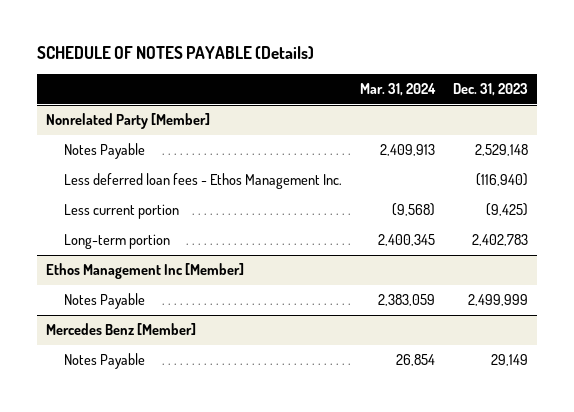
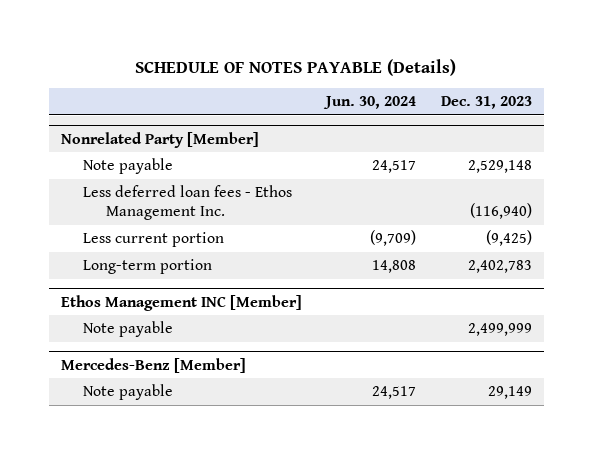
- | Mar. 31, 2024 | Dec. 31, 2023
+ | Jun. 30, 2024 | Dec. 31, 2023
@ Nonrelated Party [Member]
- Notes Payable | 2,409,913 | 2,529,148
+ Note payable | 24,517 | 2,529,148
- Ethos Management Inc [Member]
- Notes Payable | 2,383,059 | 2,499,999
- Mercedes Benz [Member]
- Notes Payable | 26,854 | 29,149
+ Ethos Management INC [Member]
+ Note payable | | 2,499,999
+ Mercedes-Benz [Member]
+ Note payable | 24,517 | 29,149

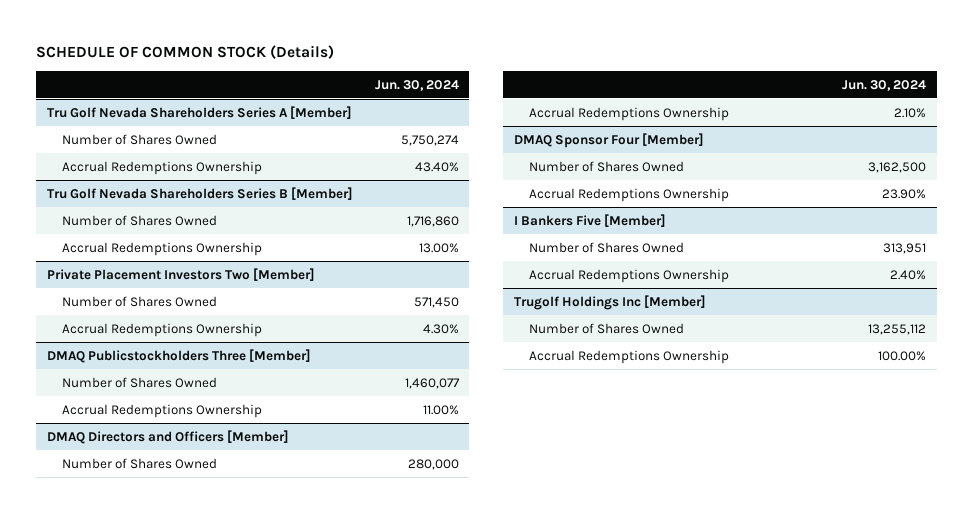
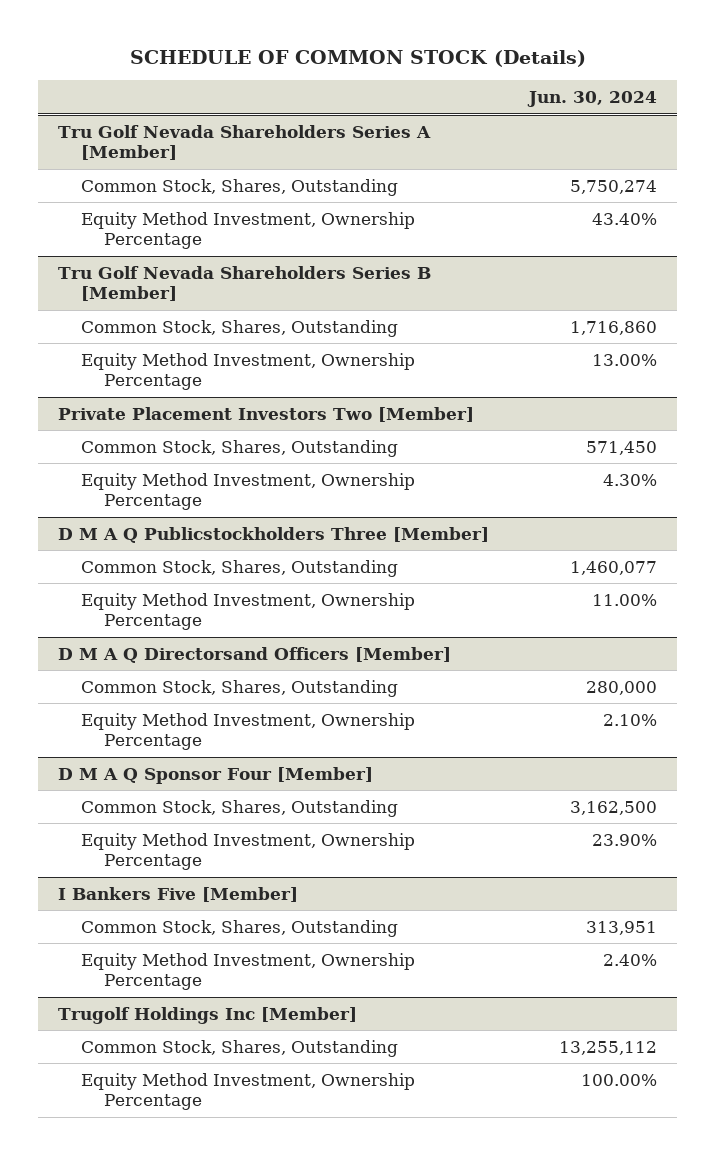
@ Tru Golf Nevada Shareholders Series A [Member]
- Number of Shares Owned | 5,750,274
- Accrual Redemptions Ownership | 43.40%
+ Common Stock, Shares, Outstanding | 5,750,274
+ Equity Method Investment, Ownership Percentage | 43.40%
@ Tru Golf Nevada Shareholders Series B [Member]
- Number of Shares Owned | 1,716,860
- Accrual Redemptions Ownership | 13.00%
+ Common Stock, Shares, Outstanding | 1,716,860
+ Equity Method Investment, Ownership Percentage | 13.00%
@ Private Placement Investors Two [Member]
- Number of Shares Owned | 571,450
- Accrual Redemptions Ownership | 4.30%
- DMAQ Publicstockholders Three [Member]
- Number of Shares Owned | 1,460,077
- Accrual Redemptions Ownership | 11.00%
- DMAQ Directors and Officers [Member]
- Number of Shares Owned | 280,000
- Accrual Redemptions Ownership | 2.10%
- DMAQ Sponsor Four [Member]
- Number of Shares Owned | 3,162,500
- Accrual Redemptions Ownership | 23.90%
@ Private Placement Investors Two [Member]
+ Common Stock, Shares, Outstanding | 571,450
+ Equity Method Investment, Ownership Percentage | 4.30%
+ D M A Q Publicstockholders Three [Member]
+ Common Stock, Shares, Outstanding | 1,460,077
+ Equity Method Investment, Ownership Percentage | 11.00%
+ D M A Q Directorsand Officers [Member]
+ Common Stock, Shares, Outstanding | 280,000
+ Equity Method Investment, Ownership Percentage | 2.10%
+ D M A Q Sponsor Four [Member]
+ Common Stock, Shares, Outstanding | 3,162,500
+ Equity Method Investment, Ownership Percentage | 23.90%
@ I Bankers Five [Member]
- Number of Shares Owned | 313,951
- Accrual Redemptions Ownership | 2.40%
+ Common Stock, Shares, Outstanding | 313,951
+ Equity Method Investment, Ownership Percentage | 2.40%
@ Trugolf Holdings Inc [Member]
- Number of Shares Owned | 13,255,112
- Accrual Redemptions Ownership | 100.00%
+ Common Stock, Shares, Outstanding | 13,255,112
+ Equity Method Investment, Ownership Percentage | 100.00%

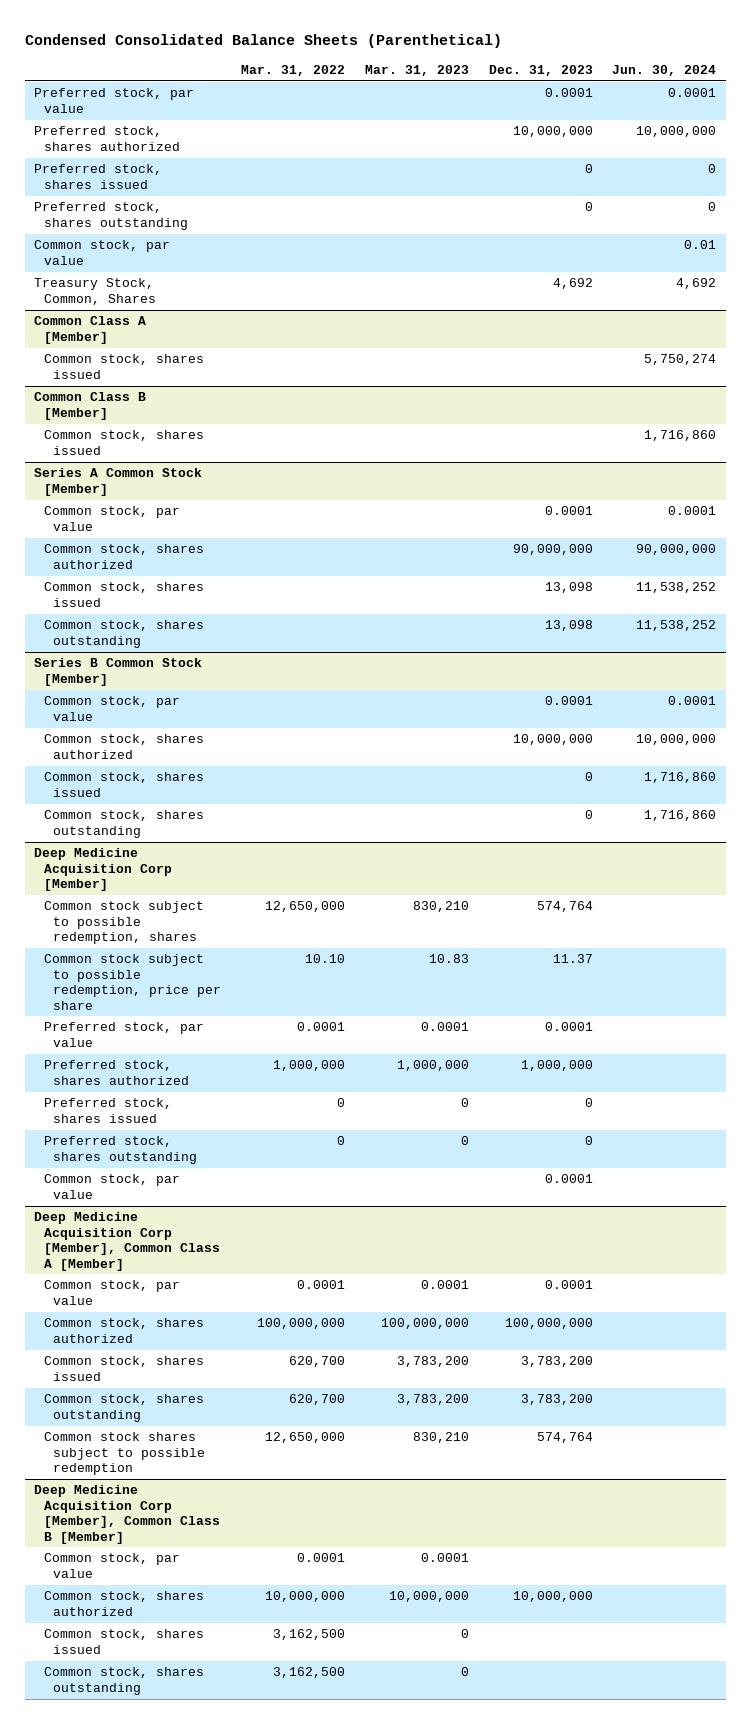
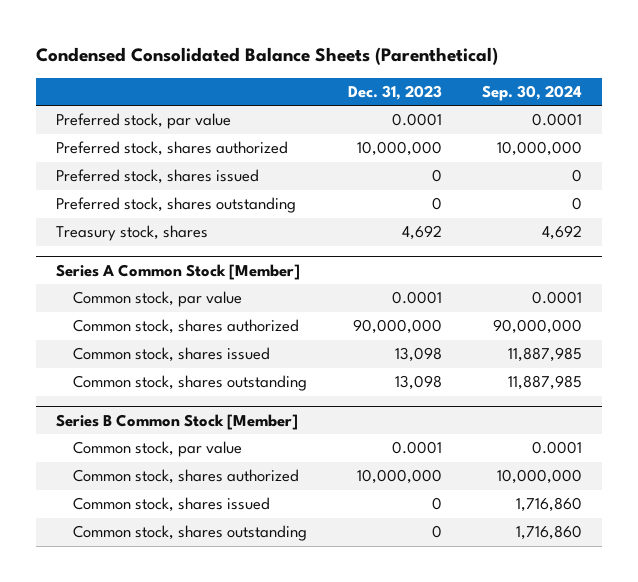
- | Mar. 31, 2022 | Mar. 31, 2023 | Dec. 31, 2023 | Jun. 30, 2024
+ | Dec. 31, 2023 | Sep. 30, 2024
- Common stock, par value | | | | 0.01
- Treasury Stock, Common, Shares | | | 4,692 | 4,692
- Common Class A [Member]
- Common stock, shares issued | | | | 5,750,274
- Common Class B [Member]
- Common stock, shares issued | | | | 1,716,860
+ Treasury stock, shares | 4,692 | 4,692
- Deep Medicine Acquisition Corp [Member]
- Common stock subject to possible redemption, shares | 12,650,000 | 830,210 | 574,764 |
- Common stock subject to possible redemption, price per share | 10.10 | 10.83 | 11.37 |
- Preferred stock, par value | 0.0001 | 0.0001 | 0.0001 |
- Preferred stock, shares authorized | 1,000,000 | 1,000,000 | 1,000,000 |
- Preferred stock, shares issued | 0 | 0 | 0 |
- Preferred stock, shares outstanding | 0 | 0 | 0 |
- Common stock, par value | | | 0.0001 |
- Deep Medicine Acquisition Corp [Member], Common Class A [Member]
- Common stock, par value | 0.0001 | 0.0001 | 0.0001 |
- Common stock, shares authorized | 100,000,000 | 100,000,000 | 100,000,000 |
- Common stock, shares issued | 620,700 | 3,783,200 | 3,783,200 |
- Common stock, shares outstanding | 620,700 | 3,783,200 | 3,783,200 |
- Common stock shares subject to possible redemption | 12,650,000 | 830,210 | 574,764 |
- Deep Medicine Acquisition Corp [Member], Common Class B [Member]
- Common stock, par value | 0.0001 | 0.0001 | |
- Common stock, shares authorized | 10,000,000 | 10,000,000 | 10,000,000 |
- Common stock, shares issued | 3,162,500 | 0 | |
- Common stock, shares outstanding | 3,162,500 | 0 | |

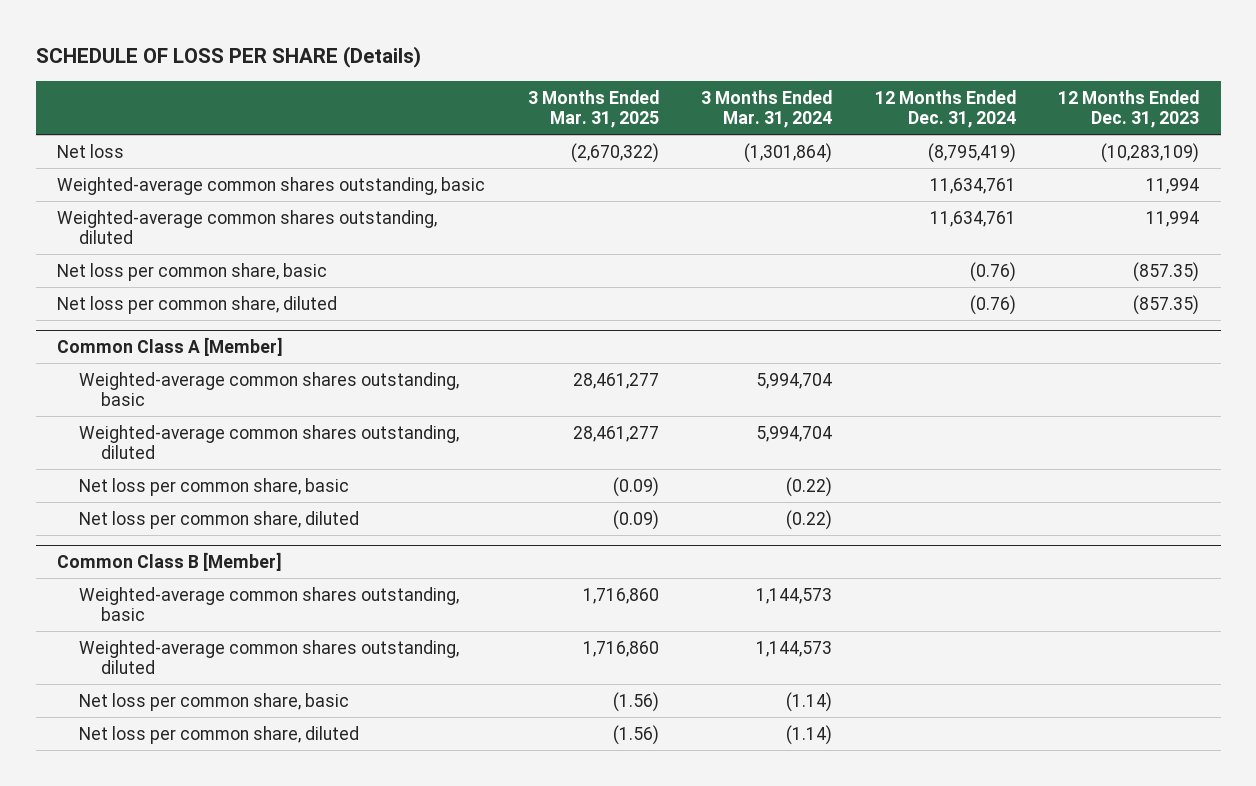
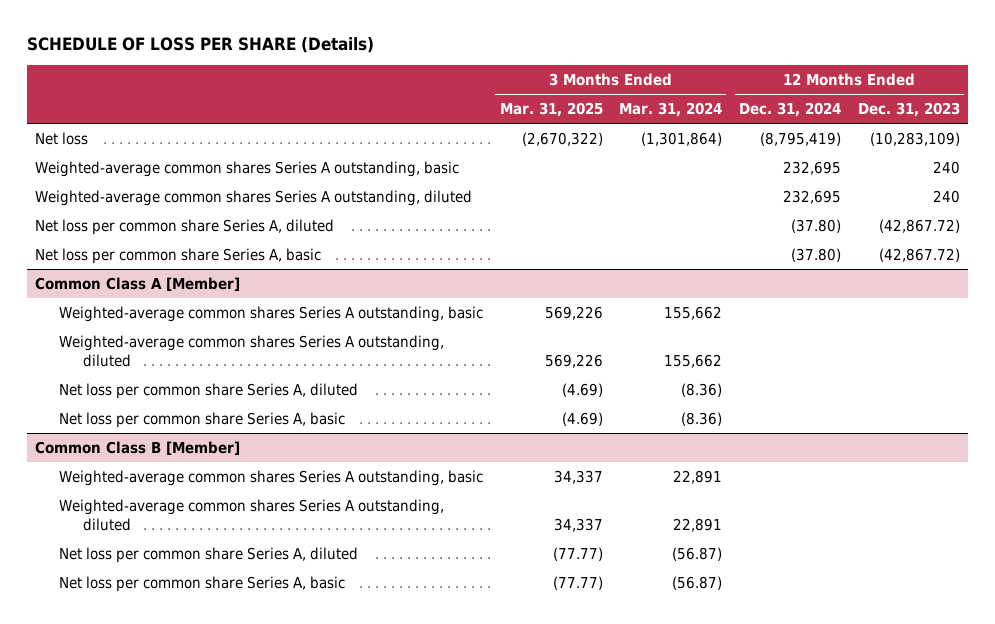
- Weighted-average common shares outstanding, basic | | | 11,634,761 | 11,994
- Weighted-average common shares outstanding, diluted | | | 11,634,761 | 11,994
- Net loss per common share, basic | | | (0.76) | (857.35)
- Net loss per common share, diluted | | | (0.76) | (857.35)
+ Weighted-average common shares Series A outstanding, basic | | | 232,695 | 240
+ Weighted-average common shares Series A outstanding, diluted | | | 232,695 | 240
+ Net loss per common share Series A, diluted | | | (37.80) | (42,867.72)
+ Net loss per common share Series A, basic | | | (37.80) | (42,867.72)
@ Common Class A [Member]
- Weighted-average common shares outstanding, basic | 28,461,277 | 5,994,704 | |
- Weighted-average common shares outstanding, diluted | 28,461,277 | 5,994,704 | |
- Net loss per common share, basic | (0.09) | (0.22) | |
- Net loss per common share, diluted | (0.09) | (0.22) | |
+ Weighted-average common shares Series A outstanding, basic | 569,226 | 155,662 | |
+ Weighted-average common shares Series A outstanding, diluted | 569,226 | 155,662 | |
+ Net loss per common share Series A, diluted | (4.69) | (8.36) | |
+ Net loss per common share Series A, basic | (4.69) | (8.36) | |
@ Common Class B [Member]
- Weighted-average common shares outstanding, basic | 1,716,860 | 1,144,573 | |
- Weighted-average common shares outstanding, diluted | 1,716,860 | 1,144,573 | |
- Net loss per common share, basic | (1.56) | (1.14) | |
- Net loss per common share, diluted | (1.56) | (1.14) | |
+ Weighted-average common shares Series A outstanding, basic | 34,337 | 22,891 | |
+ Weighted-average common shares Series A outstanding, diluted | 34,337 | 22,891 | |
+ Net loss per common share Series A, diluted | (77.77) | (56.87) | |
+ Net loss per common share Series A, basic | (77.77) | (56.87) | |

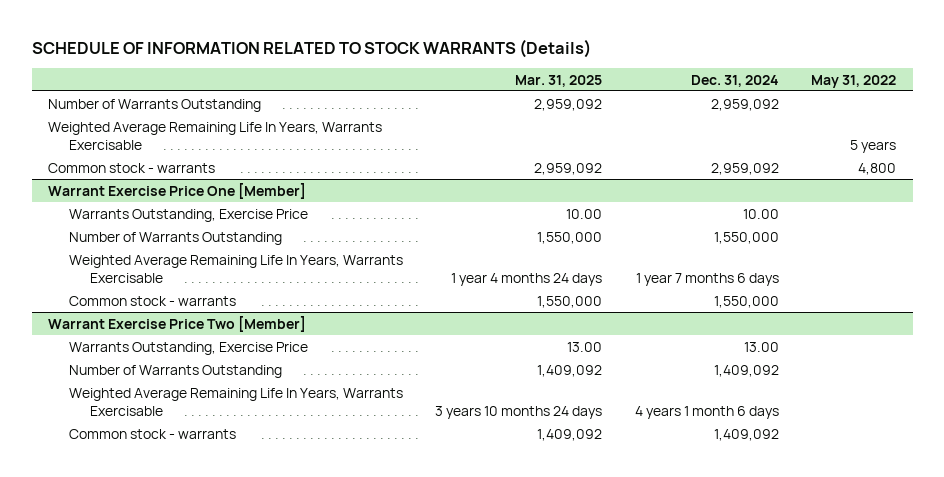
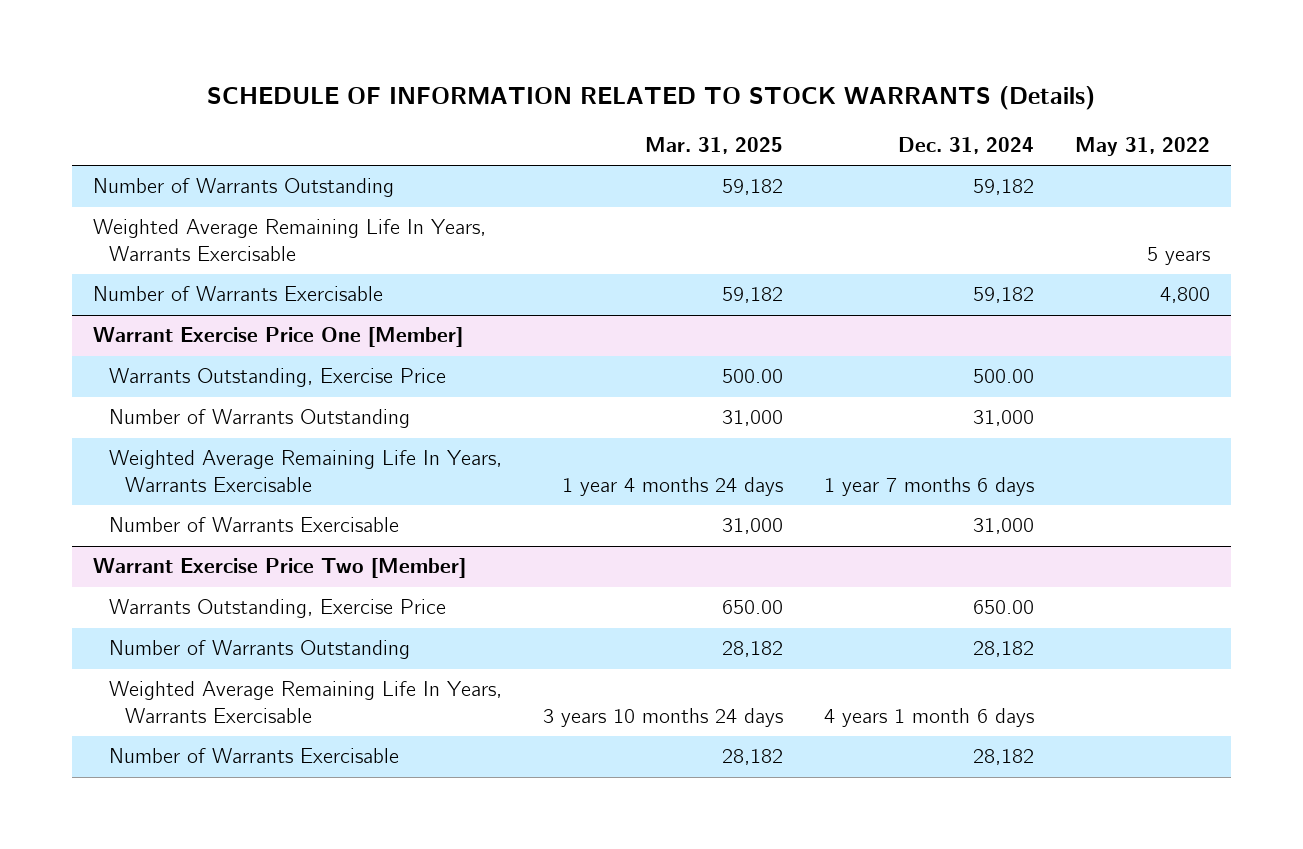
- Number of Warrants Outstanding | 2,959,092 | 2,959,092 |
+ Number of Warrants Outstanding | 59,182 | 59,182 |
- Common stock - warrants | 2,959,092 | 2,959,092 | 4,800
+ Number of Warrants Exercisable | 59,182 | 59,182 | 4,800
@ Warrant Exercise Price One [Member]
- Warrants Outstanding, Exercise Price | 10.00 | 10.00 |
- Number of Warrants Outstanding | 1,550,000 | 1,550,000 |
+ Warrants Outstanding, Exercise Price | 500.00 | 500.00 |
+ Number of Warrants Outstanding | 31,000 | 31,000 |
- Common stock - warrants | 1,550,000 | 1,550,000 |
+ Number of Warrants Exercisable | 31,000 | 31,000 |
@ Warrant Exercise Price Two [Member]
- Warrants Outstanding, Exercise Price | 13.00 | 13.00 |
- Number of Warrants Outstanding | 1,409,092 | 1,409,092 |
+ Warrants Outstanding, Exercise Price | 650.00 | 650.00 |
+ Number of Warrants Outstanding | 28,182 | 28,182 |
- Common stock - warrants | 1,409,092 | 1,409,092 |
+ Number of Warrants Exercisable | 28,182 | 28,182 |

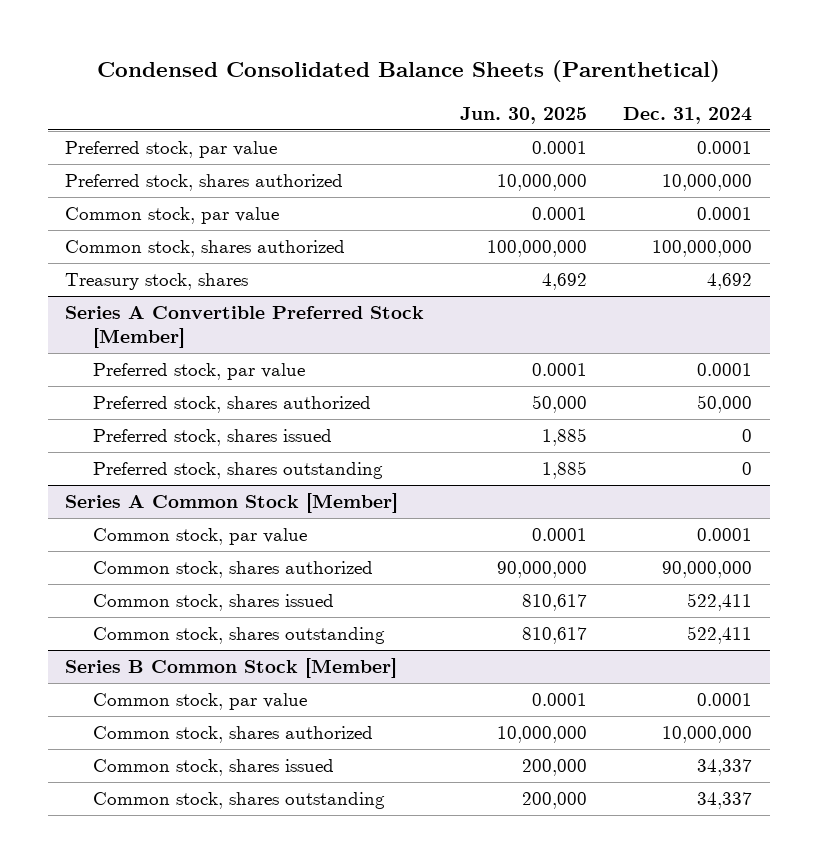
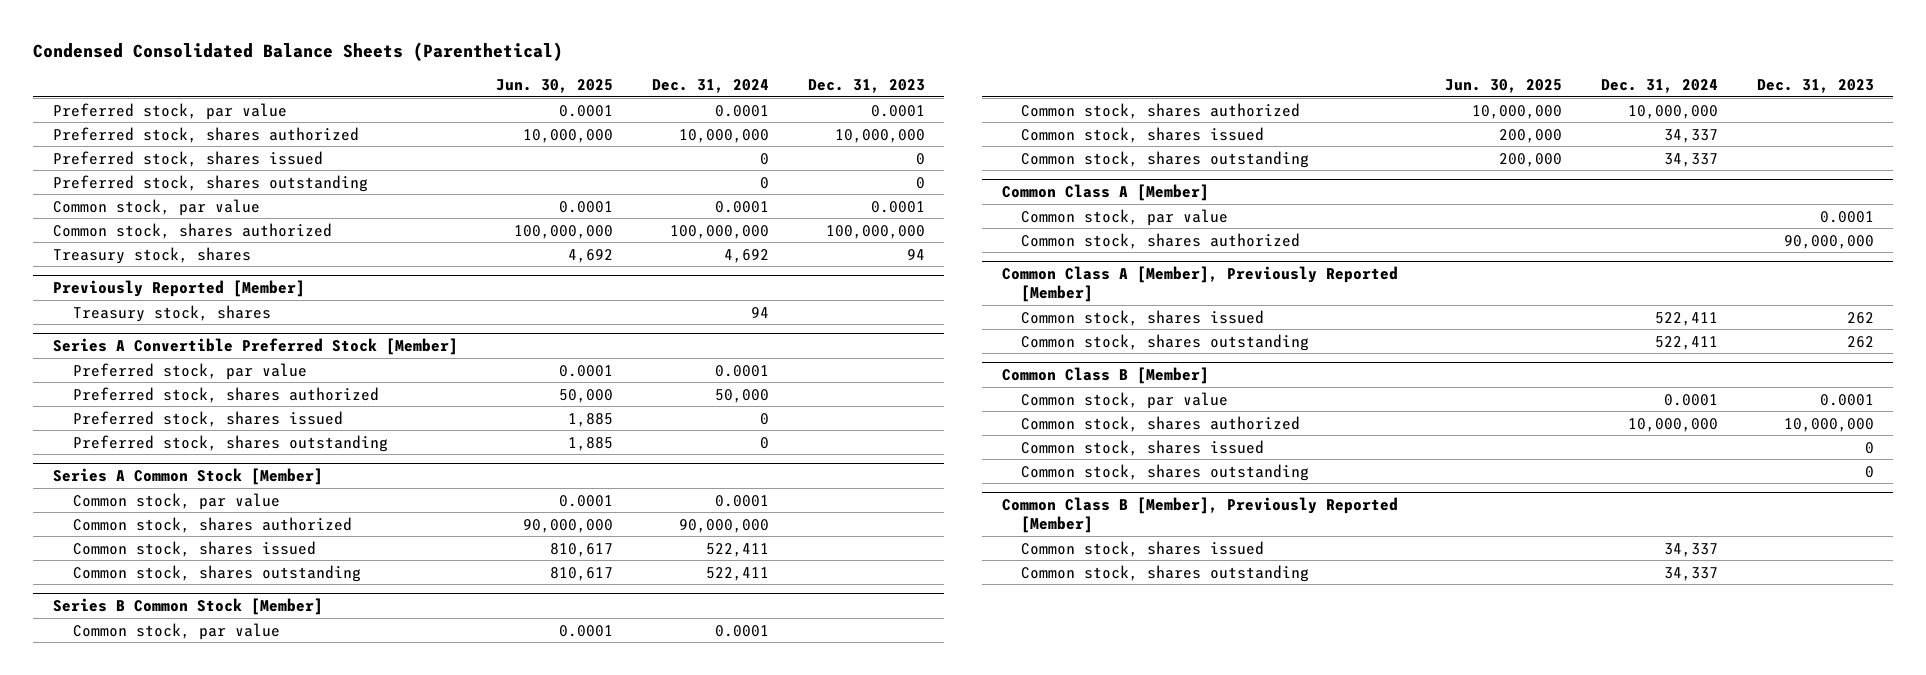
- | Jun. 30, 2025 | Dec. 31, 2024
+ | Jun. 30, 2025 | Dec. 31, 2024 | Dec. 31, 2023
+ Preferred stock, shares issued | | 0 | 0
+ Preferred stock, shares outstanding | | 0 | 0
+ Previously Reported [Member]
+ Treasury stock, shares | | 94 |
+ Common Class A [Member]
+ Common stock, par value | | | 0.0001
+ Common stock, shares authorized | | | 90,000,000
+ Common Class A [Member], Previously Reported [Member]
+ Common stock, shares issued | | 522,411 | 262
+ Common stock, shares outstanding | | 522,411 | 262
+ Common Class B [Member]
+ Common stock, par value | | 0.0001 | 0.0001
+ Common stock, shares authorized | | 10,000,000 | 10,000,000
+ Common stock, shares issued | | | 0
+ Common stock, shares outstanding | | | 0
+ Common Class B [Member], Previously Reported [Member]
+ Common stock, shares issued | | 34,337 |
+ Common stock, shares outstanding | | 34,337 |

